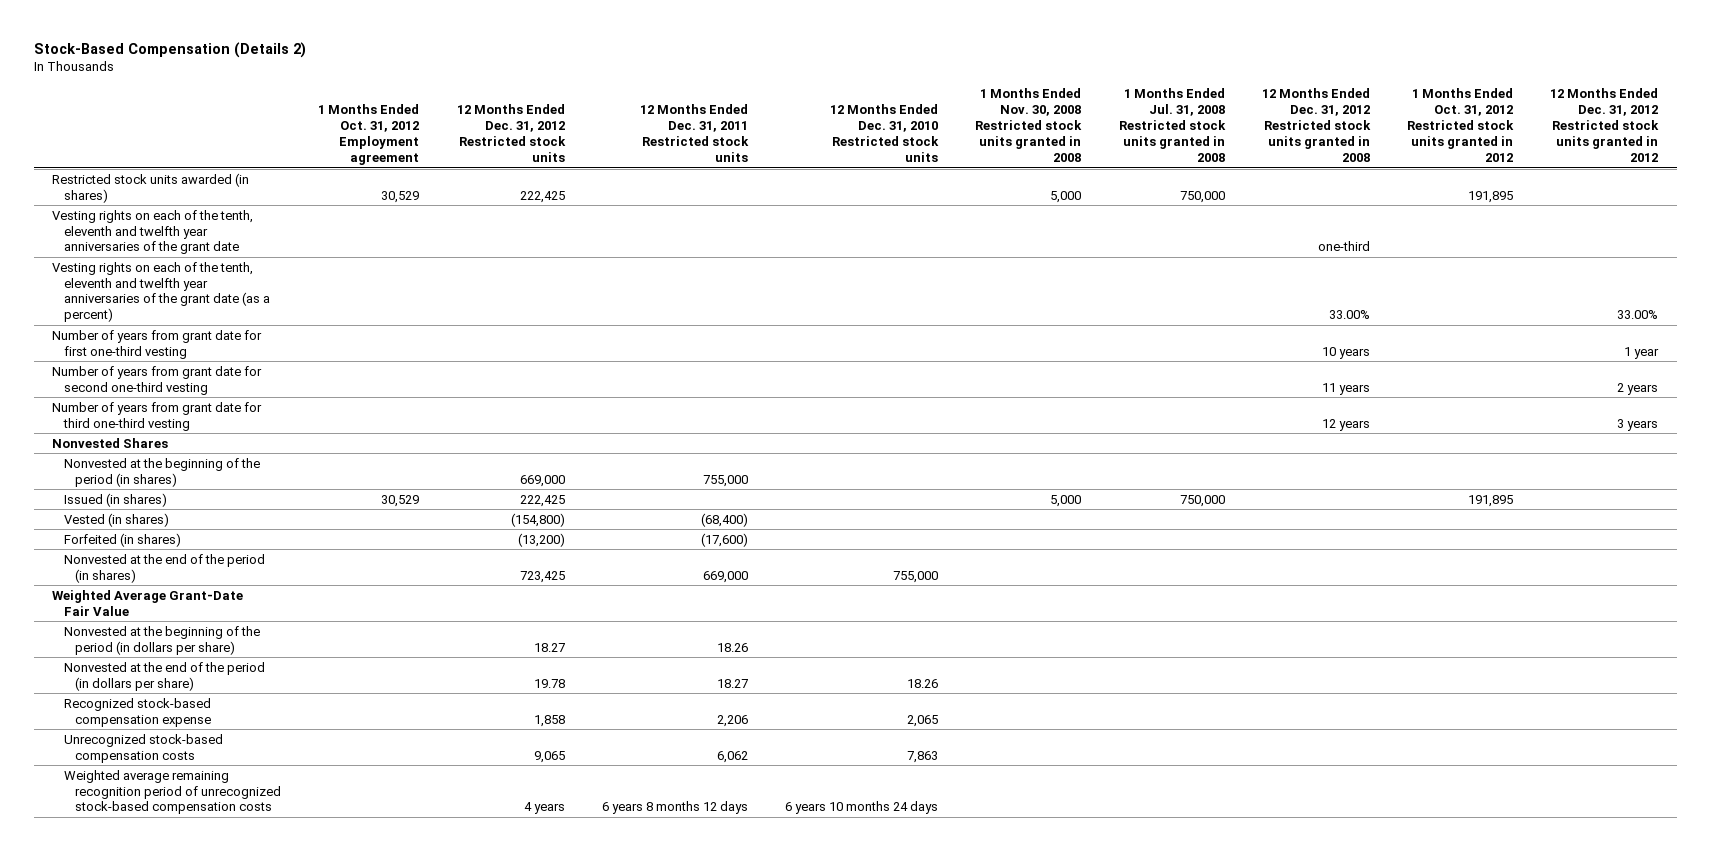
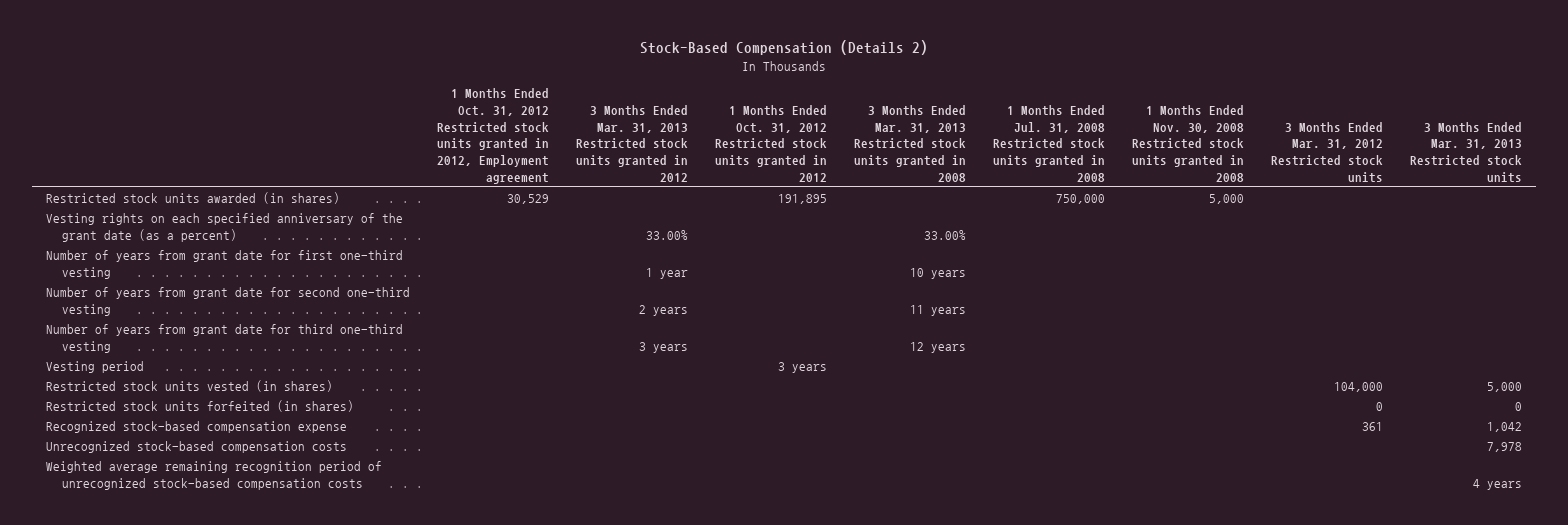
- | 1 Months Ended Oct. 31, 2012 Employment agreement | 12 Months Ended Dec. 31, 2012 Restricted stock units | 12 Months Ended Dec. 31, 2011 Restricted stock units | 12 Months Ended Dec. 31, 2010 Restricted stock units | 1 Months Ended Nov. 30, 2008 Restricted stock units granted in 2008 | 1 Months Ended Jul. 31, 2008 Restricted stock units granted in 2008 | 12 Months Ended Dec. 31, 2012 Restricted stock units granted in 2008 | 1 Months Ended Oct. 31, 2012 Restricted stock units granted in 2012 | 12 Months Ended Dec. 31, 2012 Restricted stock units granted in 2012
+ | 1 Months Ended Oct. 31, 2012 Restricted stock units granted in 2012, Employment agreement | 3 Months Ended Mar. 31, 2013 Restricted stock units granted in 2012 | 1 Months Ended Oct. 31, 2012 Restricted stock units granted in 2012 | 3 Months Ended Mar. 31, 2013 Restricted stock units granted in 2008 | 1 Months Ended Jul. 31, 2008 Restricted stock units granted in 2008 | 1 Months Ended Nov. 30, 2008 Restricted stock units granted in 2008 | 3 Months Ended Mar. 31, 2012 Restricted stock units | 3 Months Ended Mar. 31, 2013 Restricted stock units
- Vesting rights on each of the tenth, eleventh and twelfth year anniversaries of the grant date | | | | | | | one-third | |
- Vesting rights on each of the tenth, eleventh and twelfth year anniversaries of the grant date (as a percent) | | | | | | | 33.00% | | 33.00%
+ Vesting rights on each specified anniversary of the grant date (as a percent) | | 33.00% | | 33.00% | | | |
- Nonvested Shares
- Nonvested at the beginning of the period (in shares) | | 669,000 | 755,000 | | | | | |
- Issued (in shares) | 30,529 | 222,425 | | | 5,000 | 750,000 | | 191,895 |
- Vested (in shares) | | (154,800) | (68,400) | | | | | |
- Forfeited (in shares) | | (13,200) | (17,600) | | | | | |
- Nonvested at the end of the period (in shares) | | 723,425 | 669,000 | 755,000 | | | | |
- Weighted Average Grant-Date Fair Value
- Nonvested at the beginning of the period (in dollars per share) | | 18.27 | 18.26 | | | | | |
- Nonvested at the end of the period (in dollars per share) | | 19.78 | 18.27 | 18.26 | | | | |
+ Vesting period | | | 3 years | | | | |
+ Restricted stock units vested (in shares) | | | | | | | 104,000 | 5,000
+ Restricted stock units forfeited (in shares) | | | | | | | 0 | 0

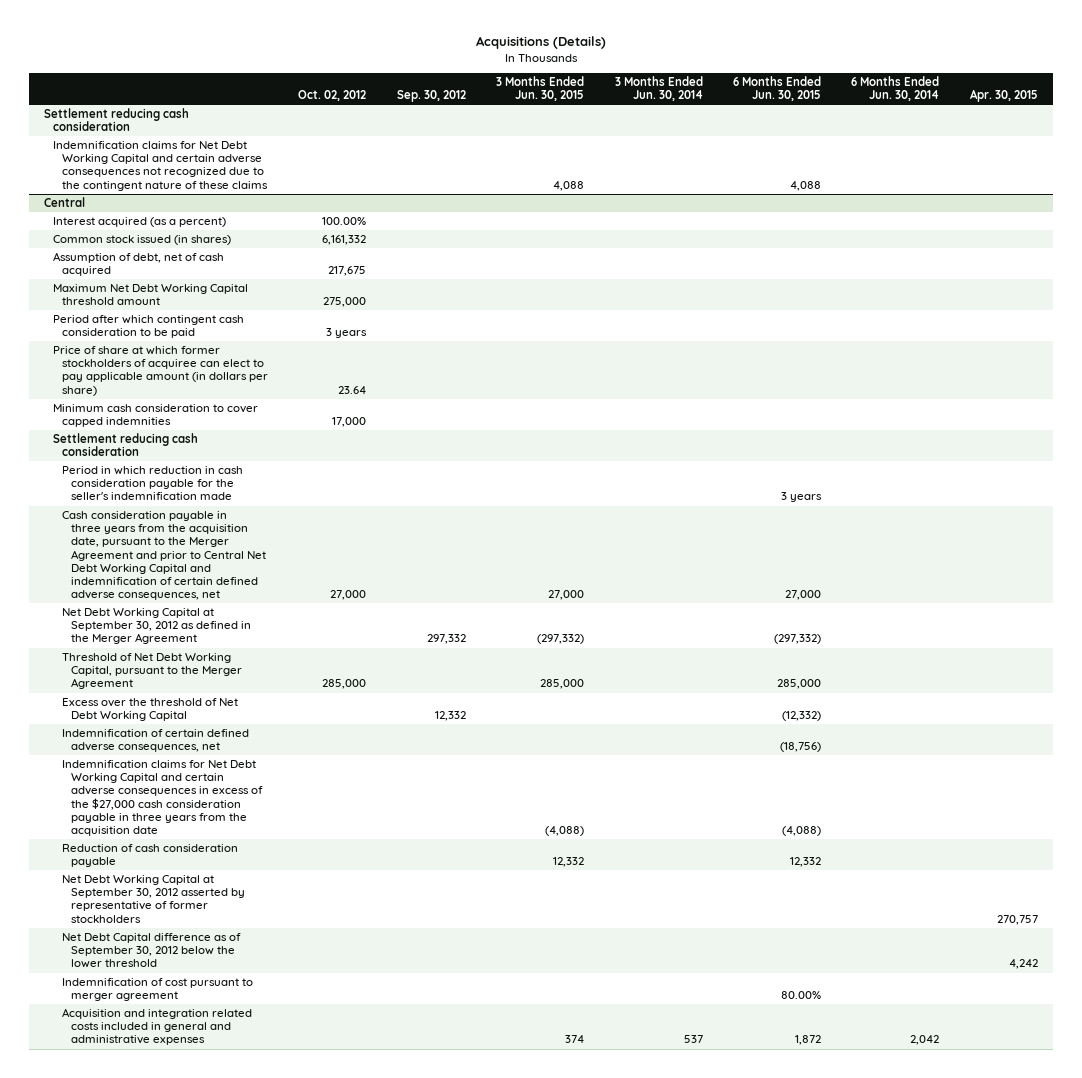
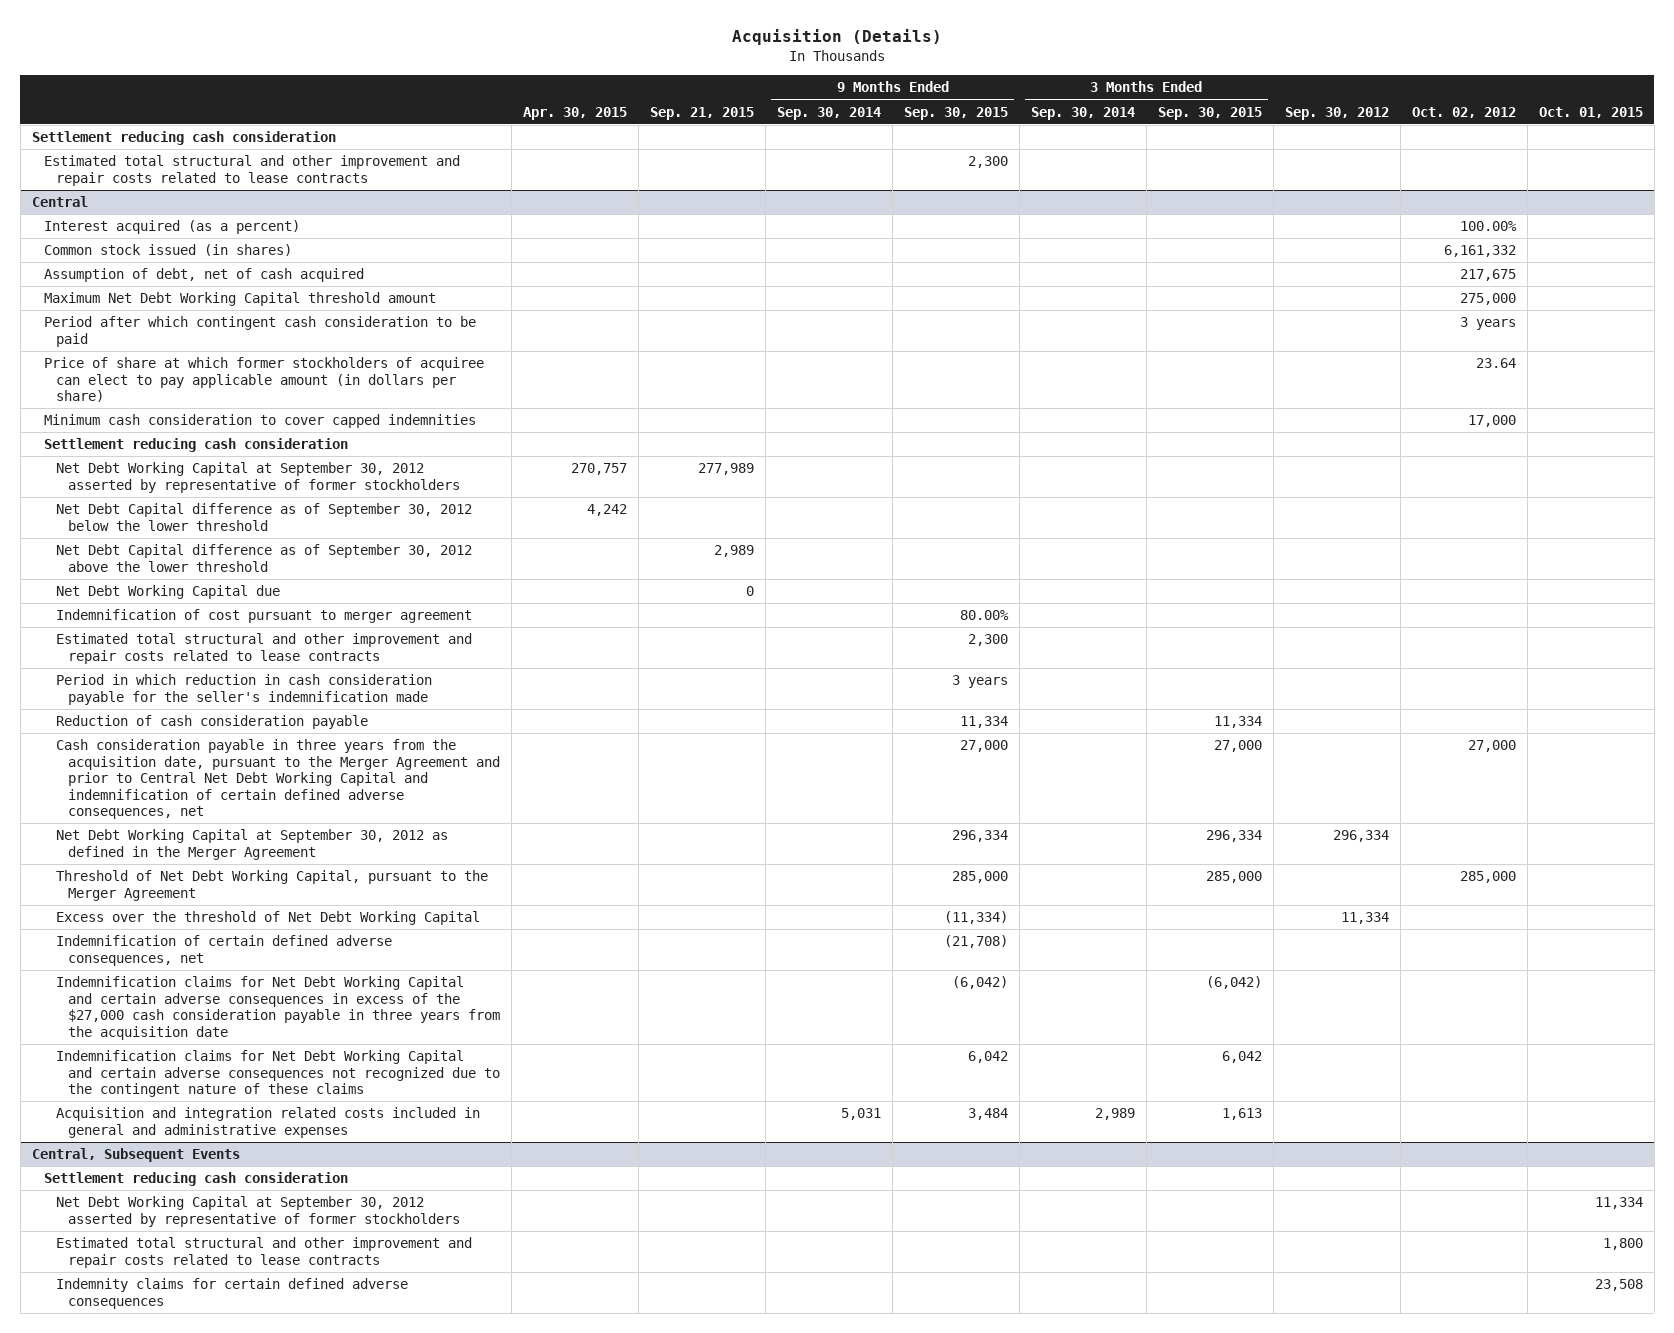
- Acquisitions (Details)
+ Acquisition (Details)
- | Oct. 02, 2012 | Sep. 30, 2012 | 3 Months Ended Jun. 30, 2015 | 3 Months Ended Jun. 30, 2014 | 6 Months Ended Jun. 30, 2015 | 6 Months Ended Jun. 30, 2014 | Apr. 30, 2015
+ | Apr. 30, 2015 | Sep. 21, 2015 | 9 Months Ended Sep. 30, 2014 | 9 Months Ended Sep. 30, 2015 | 3 Months Ended Sep. 30, 2014 | 3 Months Ended Sep. 30, 2015 | Sep. 30, 2012 | Oct. 02, 2012 | Oct. 01, 2015
- Indemnification claims for Net Debt Working Capital and certain adverse consequences not recognized due to the contingent nature of these claims | | | 4,088 | | 4,088 | |
+ Estimated total structural and other improvement and repair costs related to lease contracts | | | | 2,300 | | | | |
@ Central
moved up: Net Debt Working Capital at September 30, 2012 asserted by representative of former stockholders | 270,757 | 277,989 | | | | | | |
moved up: Net Debt Capital difference as of September 30, 2012 below the lower threshold | 4,242 | | | | | | | |
+ Net Debt Capital difference as of September 30, 2012 above the lower threshold | | 2,989 | | | | | | |
+ Net Debt Working Capital due | | 0 | | | | | | |
moved up: Indemnification of cost pursuant to merger agreement | | | | 80.00% | | | | |
+ Estimated total structural and other improvement and repair costs related to lease contracts | | | | 2,300 | | | | |
moved up: Reduction of cash consideration payable | | | | 11,334 | | 11,334 | | |
- Net Debt Working Capital at September 30, 2012 as defined in the Merger Agreement | | 297,332 | (297,332) | | (297,332) | |
+ Net Debt Working Capital at September 30, 2012 as defined in the Merger Agreement | | | | 296,334 | | 296,334 | 296,334 | |
- Excess over the threshold of Net Debt Working Capital | | 12,332 | | | (12,332) | |
+ Excess over the threshold of Net Debt Working Capital | | | | (11,334) | | | 11,334 | |
+ Indemnification claims for Net Debt Working Capital and certain adverse consequences not recognized due to the contingent nature of these claims | | | | 6,042 | | 6,042 | | |
+ Central, Subsequent Events
+ Settlement reducing cash consideration
+ Net Debt Working Capital at September 30, 2012 asserted by representative of former stockholders | | | | | | | | | 11,334
+ Estimated total structural and other improvement and repair costs related to lease contracts | | | | | | | | | 1,800
+ Indemnity claims for certain defined adverse consequences | | | | | | | | | 23,508

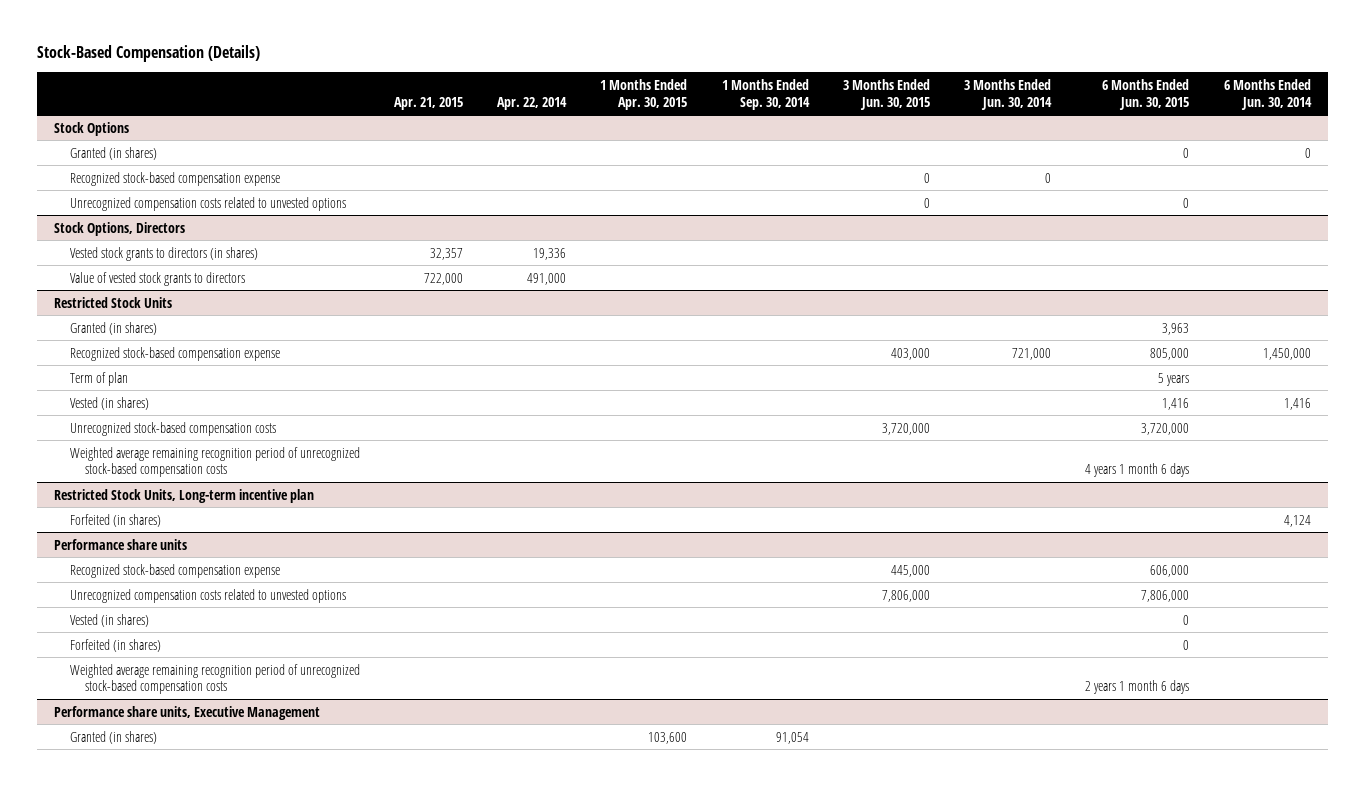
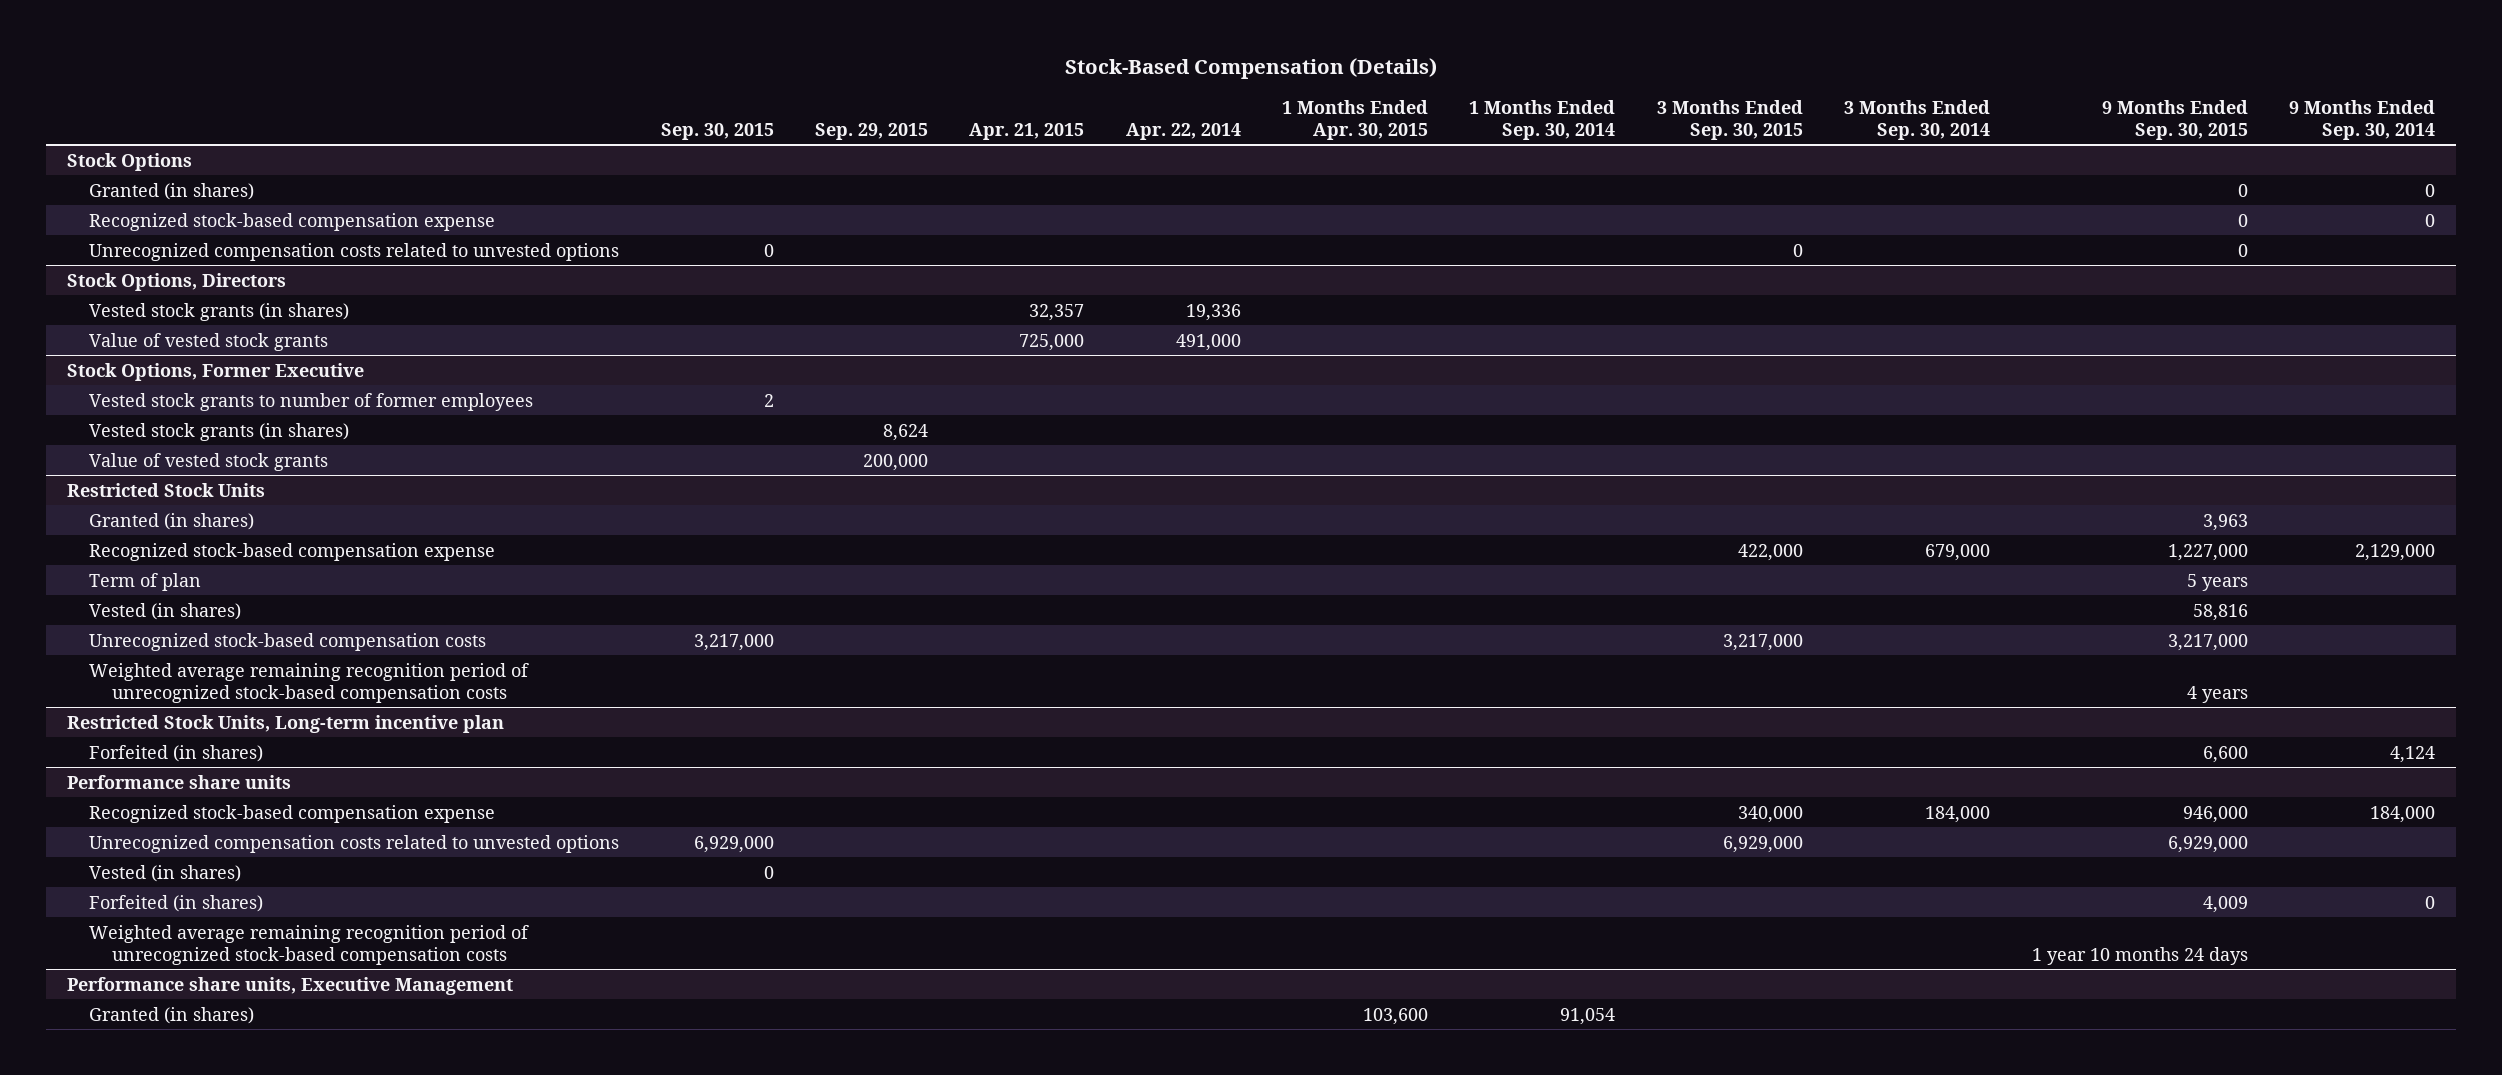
- | Apr. 21, 2015 | Apr. 22, 2014 | 1 Months Ended Apr. 30, 2015 | 1 Months Ended Sep. 30, 2014 | 3 Months Ended Jun. 30, 2015 | 3 Months Ended Jun. 30, 2014 | 6 Months Ended Jun. 30, 2015 | 6 Months Ended Jun. 30, 2014
+ | Sep. 30, 2015 | Sep. 29, 2015 | Apr. 21, 2015 | Apr. 22, 2014 | 1 Months Ended Apr. 30, 2015 | 1 Months Ended Sep. 30, 2014 | 3 Months Ended Sep. 30, 2015 | 3 Months Ended Sep. 30, 2014 | 9 Months Ended Sep. 30, 2015 | 9 Months Ended Sep. 30, 2014
@ Stock Options, Directors
- Vested stock grants to directors (in shares) | 32,357 | 19,336 | | | | | |
- Value of vested stock grants to directors | 722,000 | 491,000 | | | | | |
+ Vested stock grants (in shares) | | | 32,357 | 19,336 | | | | | |
+ Value of vested stock grants | | | 725,000 | 491,000 | | | | | |
+ Stock Options, Former Executive
+ Vested stock grants to number of former employees | 2 | | | | | | | | |
+ Vested stock grants (in shares) | | 8,624 | | | | | | | |
+ Value of vested stock grants | | 200,000 | | | | | | | |

